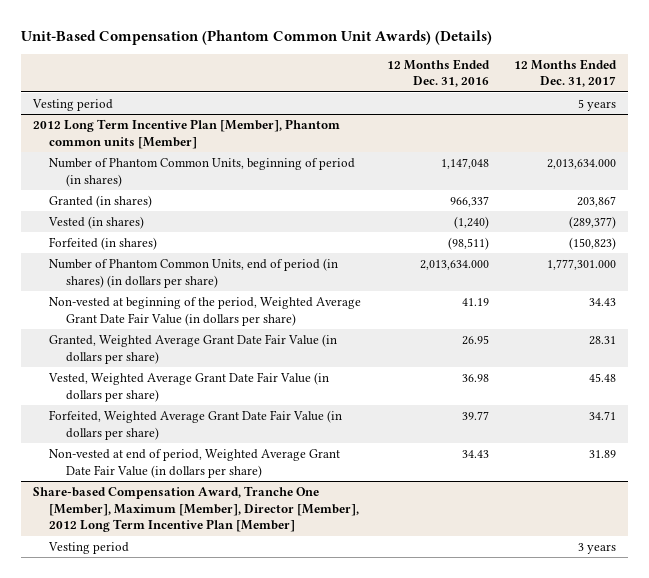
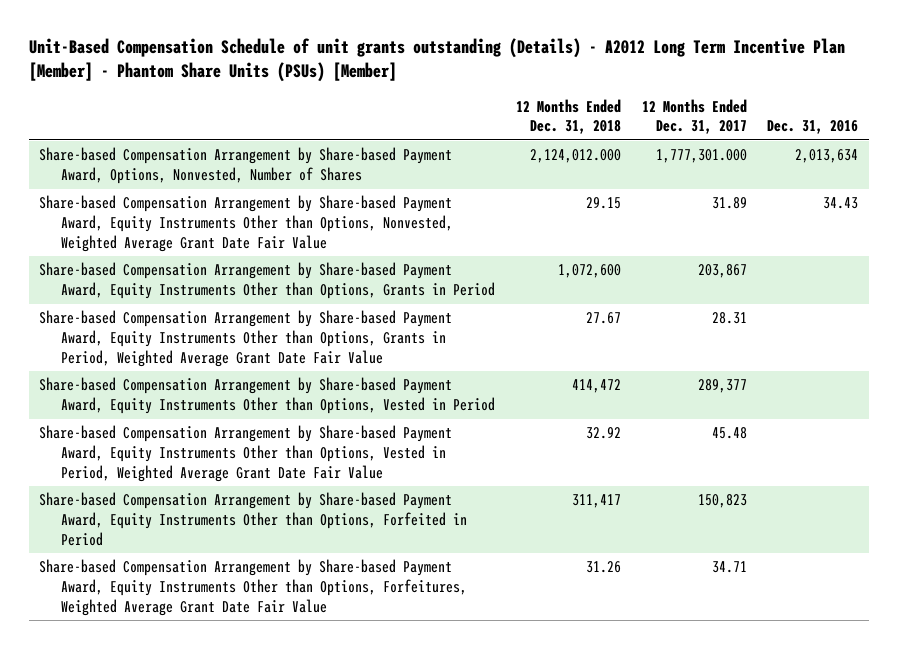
- Unit-Based Compensation (Phantom Common Unit Awards) (Details)
+ Unit-Based Compensation Schedule of unit grants outstanding (Details) - A2012 Long Term Incentive Plan [Member] - Phantom Share Units (PSUs) [Member]
- | 12 Months Ended Dec. 31, 2016 | 12 Months Ended Dec. 31, 2017
+ | 12 Months Ended Dec. 31, 2018 | 12 Months Ended Dec. 31, 2017 | Dec. 31, 2016
- Vesting period | | 5 years
- 2012 Long Term Incentive Plan [Member], Phantom common units [Member]
- Number of Phantom Common Units, beginning of period (in shares) | 1,147,048 | 2,013,634.000
- Granted (in shares) | 966,337 | 203,867
- Vested (in shares) | (1,240) | (289,377)
- Forfeited (in shares) | (98,511) | (150,823)
- Number of Phantom Common Units, end of period (in shares) (in dollars per share) | 2,013,634.000 | 1,777,301.000
- Non-vested at beginning of the period, Weighted Average Grant Date Fair Value (in dollars per share) | 41.19 | 34.43
- Granted, Weighted Average Grant Date Fair Value (in dollars per share) | 26.95 | 28.31
- Vested, Weighted Average Grant Date Fair Value (in dollars per share) | 36.98 | 45.48
- Forfeited, Weighted Average Grant Date Fair Value (in dollars per share) | 39.77 | 34.71
- Non-vested at end of period, Weighted Average Grant Date Fair Value (in dollars per share) | 34.43 | 31.89
- Share-based Compensation Award, Tranche One [Member], Maximum [Member], Director [Member], 2012 Long Term Incentive Plan [Member]
- Vesting period | | 3 years
+ Share-based Compensation Arrangement by Share-based Payment Award, Options, Nonvested, Number of Shares | 2,124,012.000 | 1,777,301.000 | 2,013,634
+ Share-based Compensation Arrangement by Share-based Payment Award, Equity Instruments Other than Options, Nonvested, Weighted Average Grant Date Fair Value | 29.15 | 31.89 | 34.43
+ Share-based Compensation Arrangement by Share-based Payment Award, Equity Instruments Other than Options, Grants in Period | 1,072,600 | 203,867 |
+ Share-based Compensation Arrangement by Share-based Payment Award, Equity Instruments Other than Options, Grants in Period, Weighted Average Grant Date Fair Value | 27.67 | 28.31 |
+ Share-based Compensation Arrangement by Share-based Payment Award, Equity Instruments Other than Options, Vested in Period | 414,472 | 289,377 |
+ Share-based Compensation Arrangement by Share-based Payment Award, Equity Instruments Other than Options, Vested in Period, Weighted Average Grant Date Fair Value | 32.92 | 45.48 |
+ Share-based Compensation Arrangement by Share-based Payment Award, Equity Instruments Other than Options, Forfeited in Period | 311,417 | 150,823 |
+ Share-based Compensation Arrangement by Share-based Payment Award, Equity Instruments Other than Options, Forfeitures, Weighted Average Grant Date Fair Value | 31.26 | 34.71 |

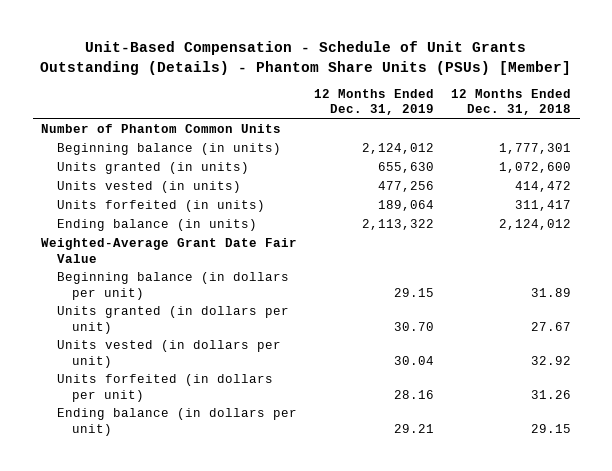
- Unit-Based Compensation Schedule of unit grants outstanding (Details) - A2012 Long Term Incentive Plan [Member] - Phantom Share Units (PSUs) [Member]
+ Unit-Based Compensation - Schedule of Unit Grants Outstanding (Details) - Phantom Share Units (PSUs) [Member]
- | 12 Months Ended Dec. 31, 2018 | 12 Months Ended Dec. 31, 2017 | Dec. 31, 2016
+ | 12 Months Ended Dec. 31, 2019 | 12 Months Ended Dec. 31, 2018
- Share-based Compensation Arrangement by Share-based Payment Award, Options, Nonvested, Number of Shares | 2,124,012.000 | 1,777,301.000 | 2,013,634
- Share-based Compensation Arrangement by Share-based Payment Award, Equity Instruments Other than Options, Nonvested, Weighted Average Grant Date Fair Value | 29.15 | 31.89 | 34.43
- Share-based Compensation Arrangement by Share-based Payment Award, Equity Instruments Other than Options, Grants in Period | 1,072,600 | 203,867 |
- Share-based Compensation Arrangement by Share-based Payment Award, Equity Instruments Other than Options, Grants in Period, Weighted Average Grant Date Fair Value | 27.67 | 28.31 |
- Share-based Compensation Arrangement by Share-based Payment Award, Equity Instruments Other than Options, Vested in Period | 414,472 | 289,377 |
- Share-based Compensation Arrangement by Share-based Payment Award, Equity Instruments Other than Options, Vested in Period, Weighted Average Grant Date Fair Value | 32.92 | 45.48 |
- Share-based Compensation Arrangement by Share-based Payment Award, Equity Instruments Other than Options, Forfeited in Period | 311,417 | 150,823 |
- Share-based Compensation Arrangement by Share-based Payment Award, Equity Instruments Other than Options, Forfeitures, Weighted Average Grant Date Fair Value | 31.26 | 34.71 |
+ Number of Phantom Common Units
+ Beginning balance (in units) | 2,124,012 | 1,777,301
+ Units granted (in units) | 655,630 | 1,072,600
+ Units vested (in units) | 477,256 | 414,472
+ Units forfeited (in units) | 189,064 | 311,417
+ Ending balance (in units) | 2,113,322 | 2,124,012
+ Weighted-Average Grant Date Fair Value
+ Beginning balance (in dollars per unit) | 29.15 | 31.89
+ Units granted (in dollars per unit) | 30.70 | 27.67
+ Units vested (in dollars per unit) | 30.04 | 32.92
+ Units forfeited (in dollars per unit) | 28.16 | 31.26
+ Ending balance (in dollars per unit) | 29.21 | 29.15

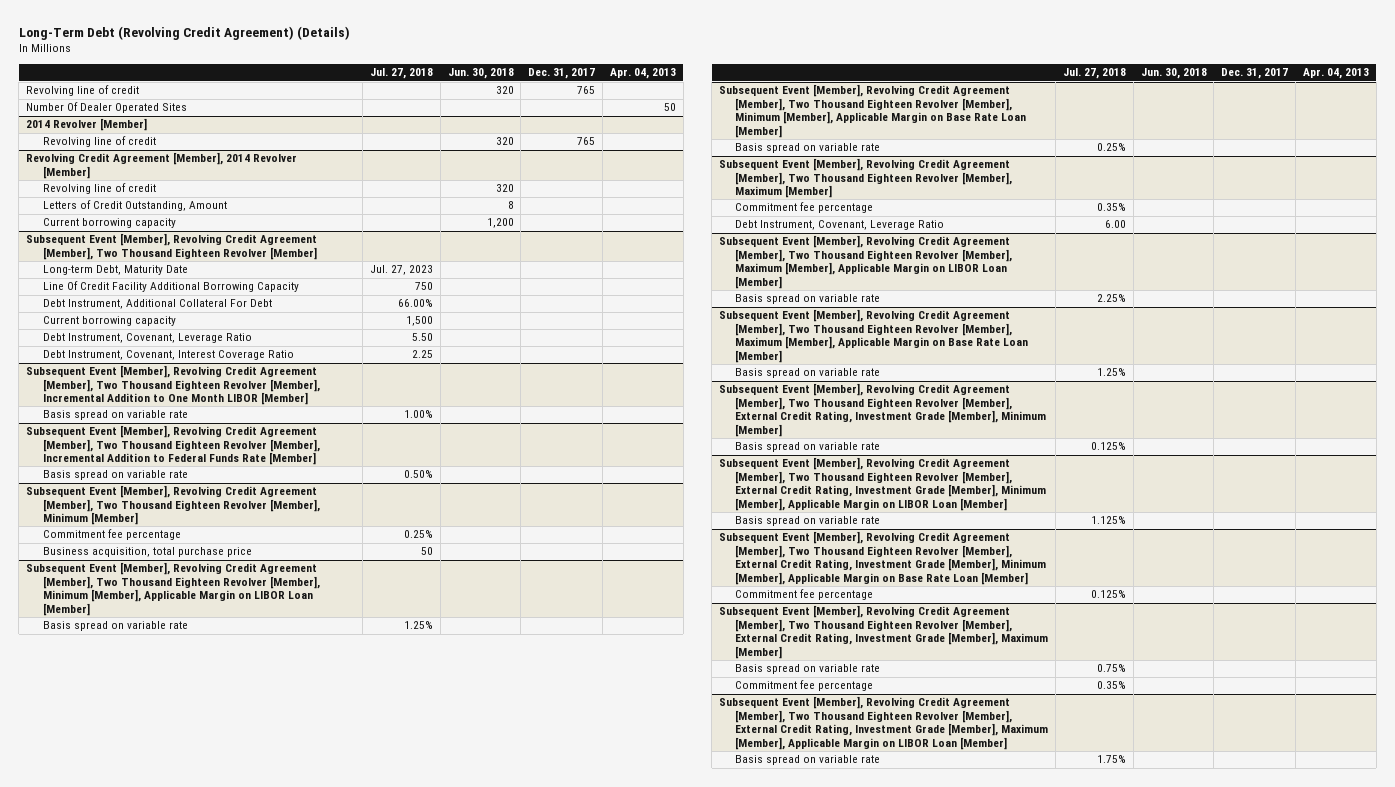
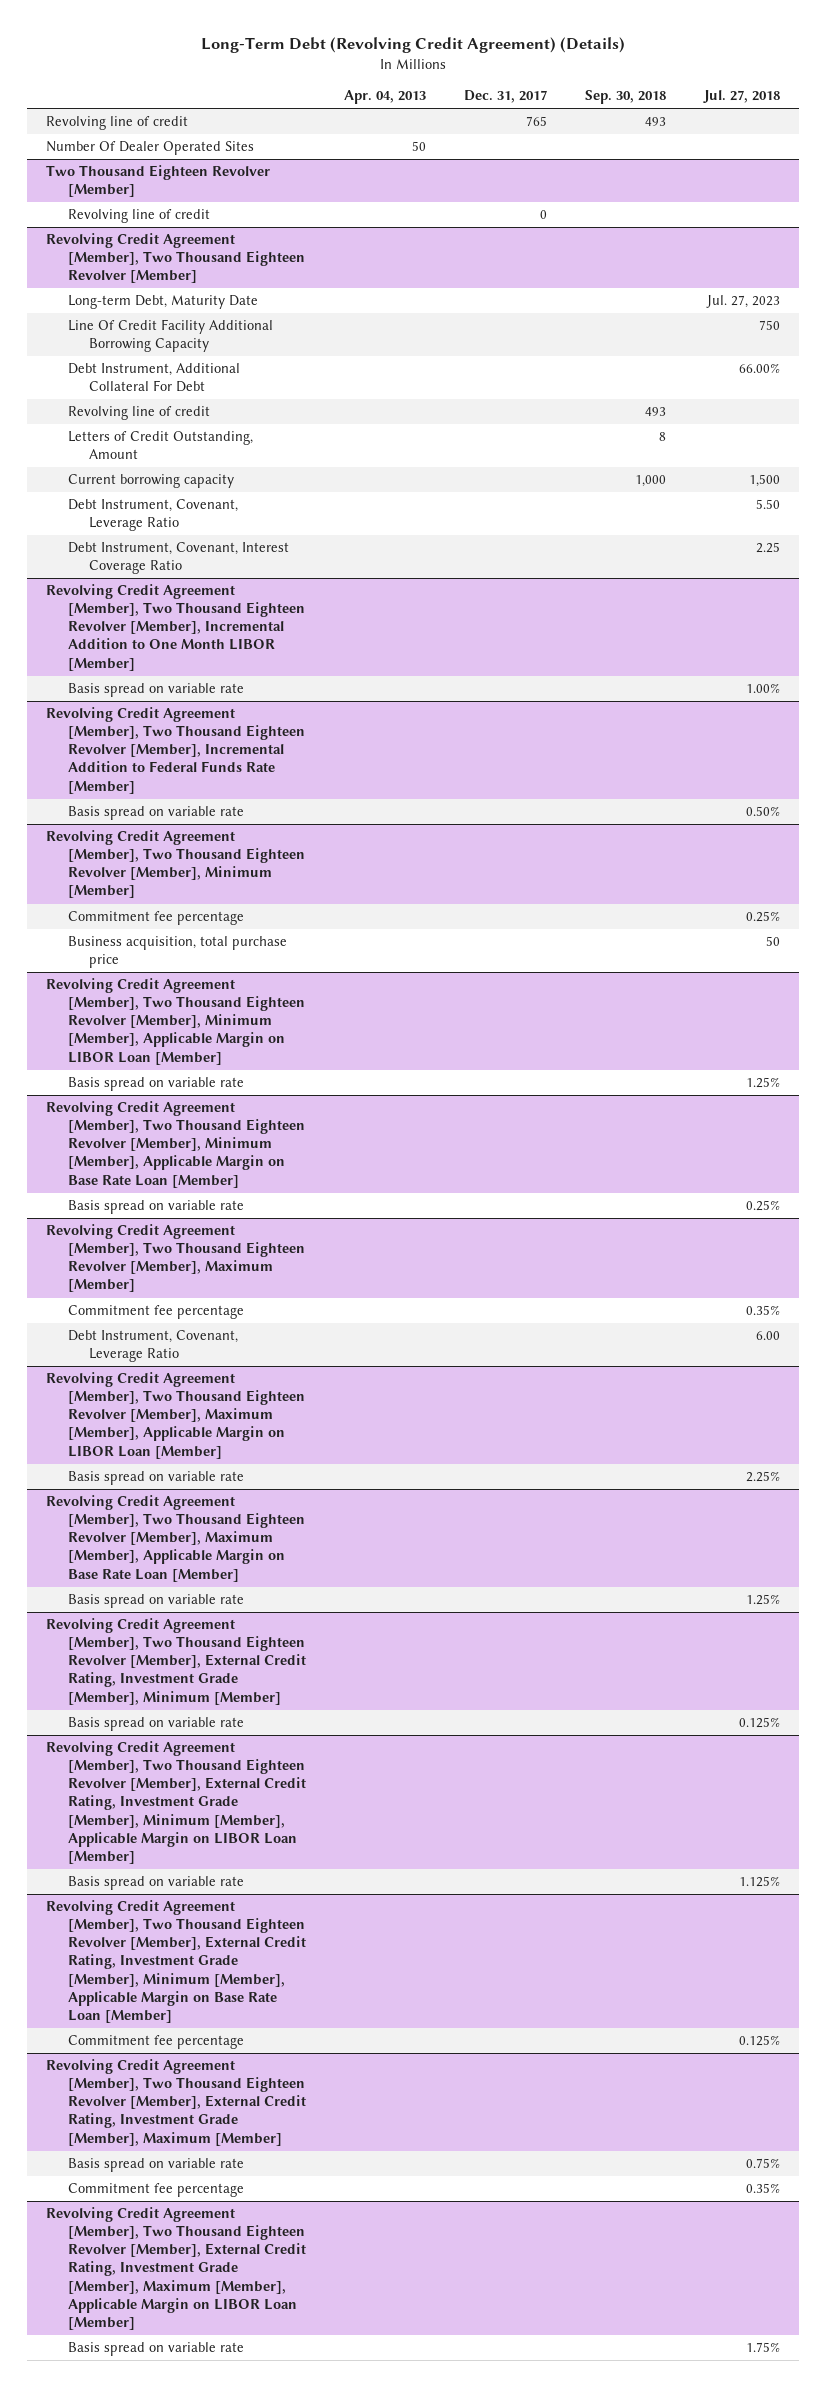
- | Jul. 27, 2018 | Jun. 30, 2018 | Dec. 31, 2017 | Apr. 04, 2013
+ | Apr. 04, 2013 | Dec. 31, 2017 | Sep. 30, 2018 | Jul. 27, 2018
- 2014 Revolver [Member]
- Revolving line of credit | | 320 | 765 |
- Revolving Credit Agreement [Member], 2014 Revolver [Member]
- Revolving line of credit | | 320 | |
- Letters of Credit Outstanding, Amount | | 8 | |
- Current borrowing capacity | | 1,200 | |
- Subsequent Event [Member], Revolving Credit Agreement [Member], Two Thousand Eighteen Revolver [Member]
+ Two Thousand Eighteen Revolver [Member]
+ Revolving line of credit | | 0 | |
+ Revolving Credit Agreement [Member], Two Thousand Eighteen Revolver [Member]
+ Revolving line of credit | | | 493 |
+ Letters of Credit Outstanding, Amount | | | 8 |
- Subsequent Event [Member], Revolving Credit Agreement [Member], Two Thousand Eighteen Revolver [Member], Incremental Addition to One Month LIBOR [Member]
+ Revolving Credit Agreement [Member], Two Thousand Eighteen Revolver [Member], Incremental Addition to One Month LIBOR [Member]
- Subsequent Event [Member], Revolving Credit Agreement [Member], Two Thousand Eighteen Revolver [Member], Incremental Addition to Federal Funds Rate [Member]
+ Revolving Credit Agreement [Member], Two Thousand Eighteen Revolver [Member], Incremental Addition to Federal Funds Rate [Member]
- Subsequent Event [Member], Revolving Credit Agreement [Member], Two Thousand Eighteen Revolver [Member], Minimum [Member]
+ Revolving Credit Agreement [Member], Two Thousand Eighteen Revolver [Member], Minimum [Member]
- Subsequent Event [Member], Revolving Credit Agreement [Member], Two Thousand Eighteen Revolver [Member], Minimum [Member], Applicable Margin on LIBOR Loan [Member]
+ Revolving Credit Agreement [Member], Two Thousand Eighteen Revolver [Member], Minimum [Member], Applicable Margin on LIBOR Loan [Member]
- Subsequent Event [Member], Revolving Credit Agreement [Member], Two Thousand Eighteen Revolver [Member], Minimum [Member], Applicable Margin on Base Rate Loan [Member]
+ Revolving Credit Agreement [Member], Two Thousand Eighteen Revolver [Member], Minimum [Member], Applicable Margin on Base Rate Loan [Member]
- Subsequent Event [Member], Revolving Credit Agreement [Member], Two Thousand Eighteen Revolver [Member], Maximum [Member]
+ Revolving Credit Agreement [Member], Two Thousand Eighteen Revolver [Member], Maximum [Member]
- Subsequent Event [Member], Revolving Credit Agreement [Member], Two Thousand Eighteen Revolver [Member], Maximum [Member], Applicable Margin on LIBOR Loan [Member]
+ Revolving Credit Agreement [Member], Two Thousand Eighteen Revolver [Member], Maximum [Member], Applicable Margin on LIBOR Loan [Member]
- Subsequent Event [Member], Revolving Credit Agreement [Member], Two Thousand Eighteen Revolver [Member], Maximum [Member], Applicable Margin on Base Rate Loan [Member]
+ Revolving Credit Agreement [Member], Two Thousand Eighteen Revolver [Member], Maximum [Member], Applicable Margin on Base Rate Loan [Member]
- Subsequent Event [Member], Revolving Credit Agreement [Member], Two Thousand Eighteen Revolver [Member], External Credit Rating, Investment Grade [Member], Minimum [Member]
+ Revolving Credit Agreement [Member], Two Thousand Eighteen Revolver [Member], External Credit Rating, Investment Grade [Member], Minimum [Member]
- Subsequent Event [Member], Revolving Credit Agreement [Member], Two Thousand Eighteen Revolver [Member], External Credit Rating, Investment Grade [Member], Minimum [Member], Applicable Margin on LIBOR Loan [Member]
+ Revolving Credit Agreement [Member], Two Thousand Eighteen Revolver [Member], External Credit Rating, Investment Grade [Member], Minimum [Member], Applicable Margin on LIBOR Loan [Member]
- Subsequent Event [Member], Revolving Credit Agreement [Member], Two Thousand Eighteen Revolver [Member], External Credit Rating, Investment Grade [Member], Minimum [Member], Applicable Margin on Base Rate Loan [Member]
+ Revolving Credit Agreement [Member], Two Thousand Eighteen Revolver [Member], External Credit Rating, Investment Grade [Member], Minimum [Member], Applicable Margin on Base Rate Loan [Member]
- Subsequent Event [Member], Revolving Credit Agreement [Member], Two Thousand Eighteen Revolver [Member], External Credit Rating, Investment Grade [Member], Maximum [Member]
+ Revolving Credit Agreement [Member], Two Thousand Eighteen Revolver [Member], External Credit Rating, Investment Grade [Member], Maximum [Member]
- Subsequent Event [Member], Revolving Credit Agreement [Member], Two Thousand Eighteen Revolver [Member], External Credit Rating, Investment Grade [Member], Maximum [Member], Applicable Margin on LIBOR Loan [Member]
+ Revolving Credit Agreement [Member], Two Thousand Eighteen Revolver [Member], External Credit Rating, Investment Grade [Member], Maximum [Member], Applicable Margin on LIBOR Loan [Member]

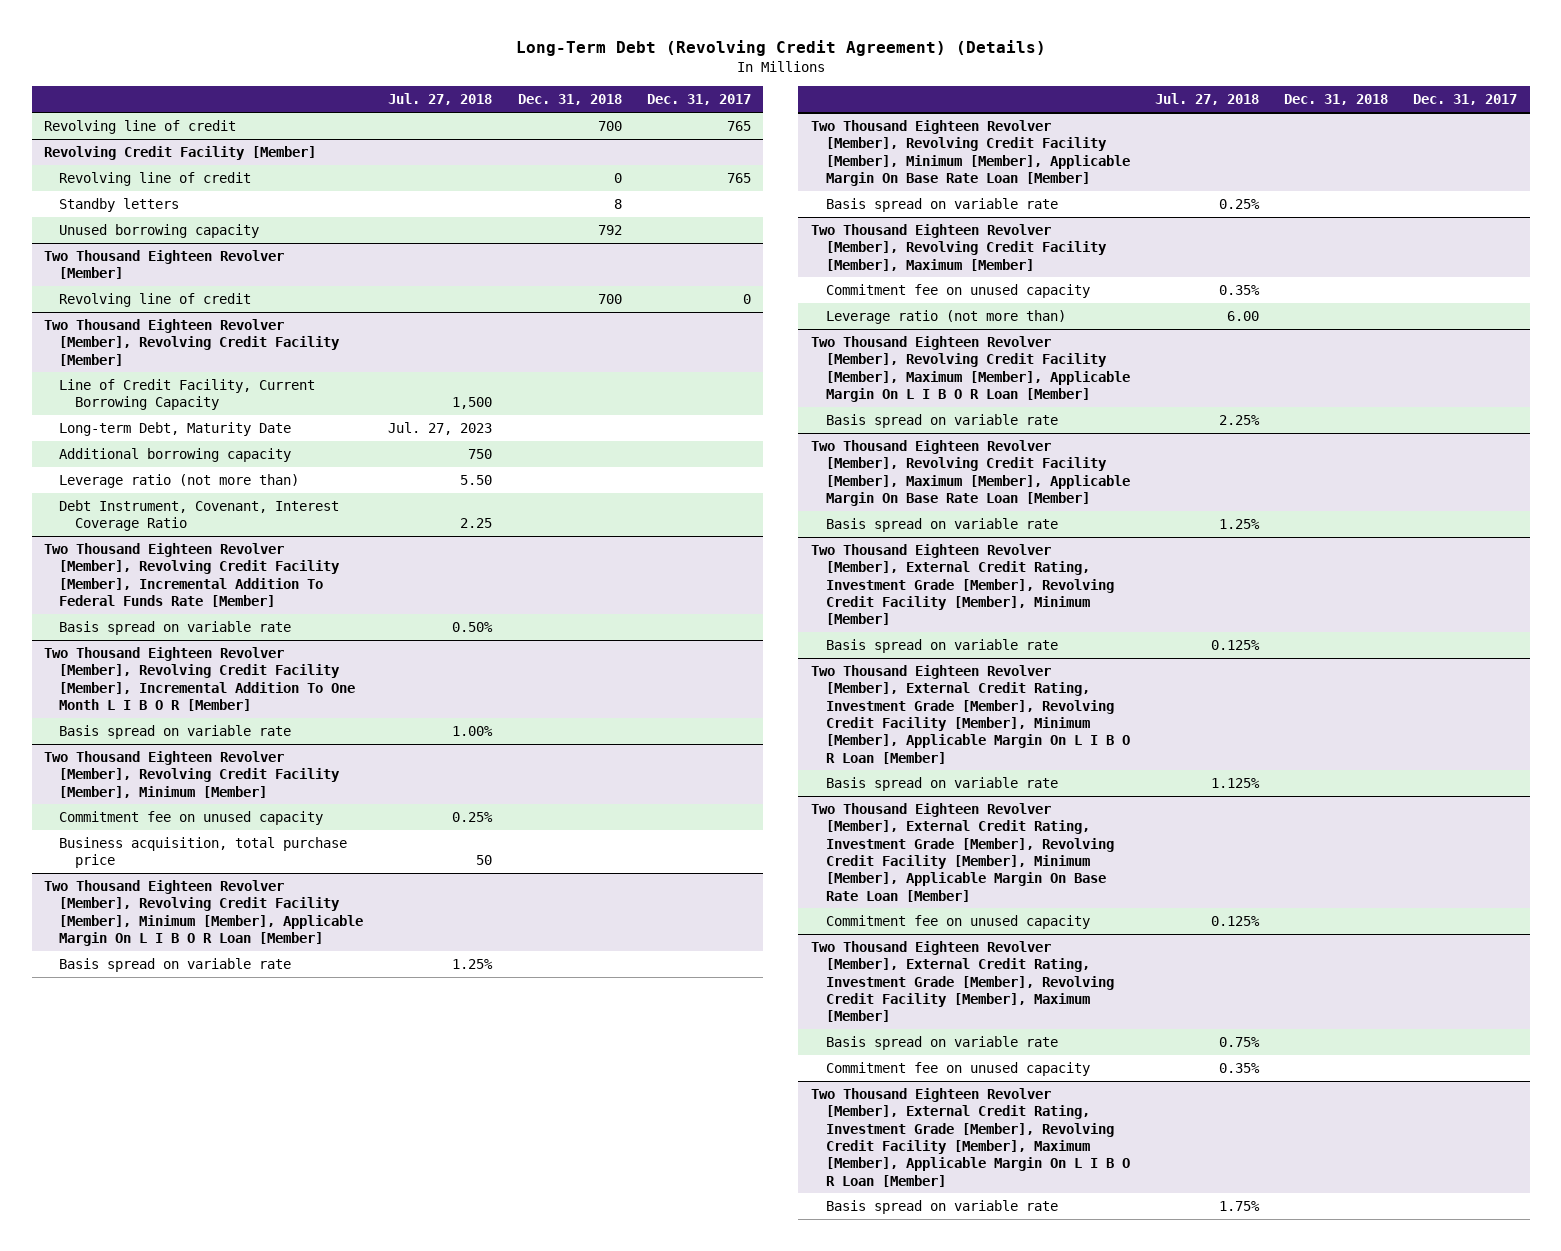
- | Apr. 04, 2013 | Dec. 31, 2017 | Sep. 30, 2018 | Jul. 27, 2018
+ | Jul. 27, 2018 | Dec. 31, 2018 | Dec. 31, 2017
- Number Of Dealer Operated Sites | 50 | | |
+ Revolving Credit Facility [Member]
+ Revolving line of credit | | 0 | 765
+ Standby letters | | 8 |
+ Unused borrowing capacity | | 792 |
- Revolving Credit Agreement [Member], Two Thousand Eighteen Revolver [Member]
+ Two Thousand Eighteen Revolver [Member], Revolving Credit Facility [Member]
+ Line of Credit Facility, Current Borrowing Capacity | 1,500 | |
- Line Of Credit Facility Additional Borrowing Capacity | | | | 750
- Debt Instrument, Additional Collateral For Debt | | | | 66.00%
- Revolving line of credit | | | 493 |
- Letters of Credit Outstanding, Amount | | | 8 |
- Current borrowing capacity | | | 1,000 | 1,500
- Debt Instrument, Covenant, Leverage Ratio | | | | 5.50
+ Additional borrowing capacity | 750 | |
+ Leverage ratio (not more than) | 5.50 | |
- Revolving Credit Agreement [Member], Two Thousand Eighteen Revolver [Member], Incremental Addition to One Month LIBOR [Member]
- Basis spread on variable rate | | | | 1.00%
- Revolving Credit Agreement [Member], Two Thousand Eighteen Revolver [Member], Incremental Addition to Federal Funds Rate [Member]
+ Two Thousand Eighteen Revolver [Member], Revolving Credit Facility [Member], Incremental Addition To Federal Funds Rate [Member]
- Revolving Credit Agreement [Member], Two Thousand Eighteen Revolver [Member], Minimum [Member]
- Commitment fee percentage | | | | 0.25%
+ Two Thousand Eighteen Revolver [Member], Revolving Credit Facility [Member], Incremental Addition To One Month L I B O R [Member]
+ Basis spread on variable rate | 1.00% | |
+ Two Thousand Eighteen Revolver [Member], Revolving Credit Facility [Member], Minimum [Member]
+ Commitment fee on unused capacity | 0.25% | |
- Revolving Credit Agreement [Member], Two Thousand Eighteen Revolver [Member], Minimum [Member], Applicable Margin on LIBOR Loan [Member]
+ Two Thousand Eighteen Revolver [Member], Revolving Credit Facility [Member], Minimum [Member], Applicable Margin On L I B O R Loan [Member]
- Revolving Credit Agreement [Member], Two Thousand Eighteen Revolver [Member], Minimum [Member], Applicable Margin on Base Rate Loan [Member]
+ Two Thousand Eighteen Revolver [Member], Revolving Credit Facility [Member], Minimum [Member], Applicable Margin On Base Rate Loan [Member]
- Revolving Credit Agreement [Member], Two Thousand Eighteen Revolver [Member], Maximum [Member]
- Commitment fee percentage | | | | 0.35%
- Debt Instrument, Covenant, Leverage Ratio | | | | 6.00
- Revolving Credit Agreement [Member], Two Thousand Eighteen Revolver [Member], Maximum [Member], Applicable Margin on LIBOR Loan [Member]
+ Two Thousand Eighteen Revolver [Member], Revolving Credit Facility [Member], Maximum [Member]
+ Commitment fee on unused capacity | 0.35% | |
+ Leverage ratio (not more than) | 6.00 | |
+ Two Thousand Eighteen Revolver [Member], Revolving Credit Facility [Member], Maximum [Member], Applicable Margin On L I B O R Loan [Member]
- Revolving Credit Agreement [Member], Two Thousand Eighteen Revolver [Member], Maximum [Member], Applicable Margin on Base Rate Loan [Member]
+ Two Thousand Eighteen Revolver [Member], Revolving Credit Facility [Member], Maximum [Member], Applicable Margin On Base Rate Loan [Member]
- Revolving Credit Agreement [Member], Two Thousand Eighteen Revolver [Member], External Credit Rating, Investment Grade [Member], Minimum [Member]
+ Two Thousand Eighteen Revolver [Member], External Credit Rating, Investment Grade [Member], Revolving Credit Facility [Member], Minimum [Member]
- Revolving Credit Agreement [Member], Two Thousand Eighteen Revolver [Member], External Credit Rating, Investment Grade [Member], Minimum [Member], Applicable Margin on LIBOR Loan [Member]
+ Two Thousand Eighteen Revolver [Member], External Credit Rating, Investment Grade [Member], Revolving Credit Facility [Member], Minimum [Member], Applicable Margin On L I B O R Loan [Member]
- Revolving Credit Agreement [Member], Two Thousand Eighteen Revolver [Member], External Credit Rating, Investment Grade [Member], Minimum [Member], Applicable Margin on Base Rate Loan [Member]
- Commitment fee percentage | | | | 0.125%
- Revolving Credit Agreement [Member], Two Thousand Eighteen Revolver [Member], External Credit Rating, Investment Grade [Member], Maximum [Member]
+ Two Thousand Eighteen Revolver [Member], External Credit Rating, Investment Grade [Member], Revolving Credit Facility [Member], Minimum [Member], Applicable Margin On Base Rate Loan [Member]
+ Commitment fee on unused capacity | 0.125% | |
+ Two Thousand Eighteen Revolver [Member], External Credit Rating, Investment Grade [Member], Revolving Credit Facility [Member], Maximum [Member]
- Commitment fee percentage | | | | 0.35%
- Revolving Credit Agreement [Member], Two Thousand Eighteen Revolver [Member], External Credit Rating, Investment Grade [Member], Maximum [Member], Applicable Margin on LIBOR Loan [Member]
+ Commitment fee on unused capacity | 0.35% | |
+ Two Thousand Eighteen Revolver [Member], External Credit Rating, Investment Grade [Member], Revolving Credit Facility [Member], Maximum [Member], Applicable Margin On L I B O R Loan [Member]

